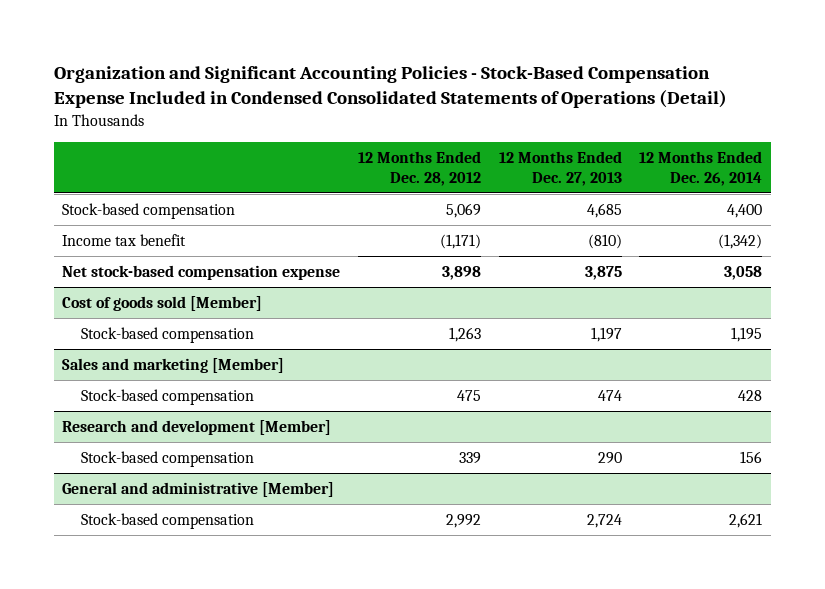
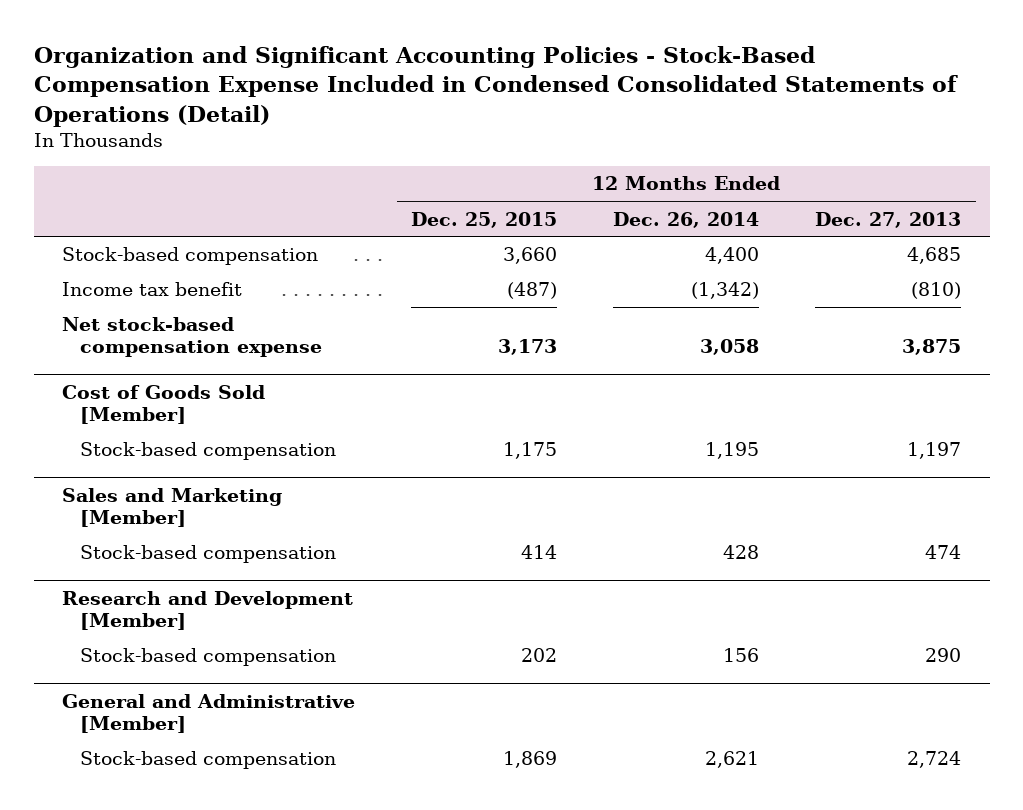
- | 12 Months Ended Dec. 28, 2012 | 12 Months Ended Dec. 27, 2013 | 12 Months Ended Dec. 26, 2014
+ | 12 Months Ended Dec. 25, 2015 | 12 Months Ended Dec. 26, 2014 | 12 Months Ended Dec. 27, 2013
- Cost of goods sold [Member]
+ Cost of Goods Sold [Member]
- Sales and marketing [Member]
+ Sales and Marketing [Member]
- Research and development [Member]
+ Research and Development [Member]
- General and administrative [Member]
+ General and Administrative [Member]

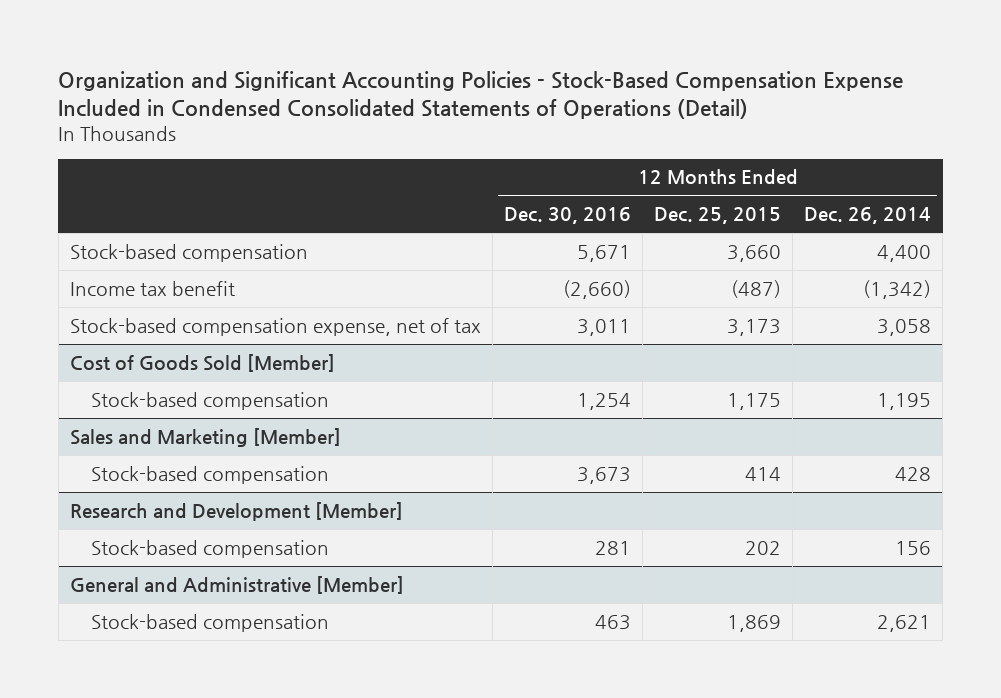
- | 12 Months Ended Dec. 25, 2015 | 12 Months Ended Dec. 26, 2014 | 12 Months Ended Dec. 27, 2013
+ | 12 Months Ended Dec. 30, 2016 | 12 Months Ended Dec. 25, 2015 | 12 Months Ended Dec. 26, 2014
- Net stock-based compensation expense | 3,173 | 3,058 | 3,875
+ Stock-based compensation expense, net of tax | 3,011 | 3,173 | 3,058

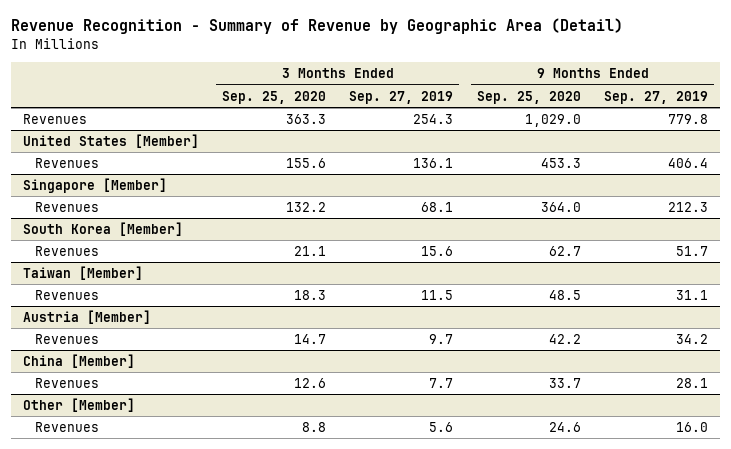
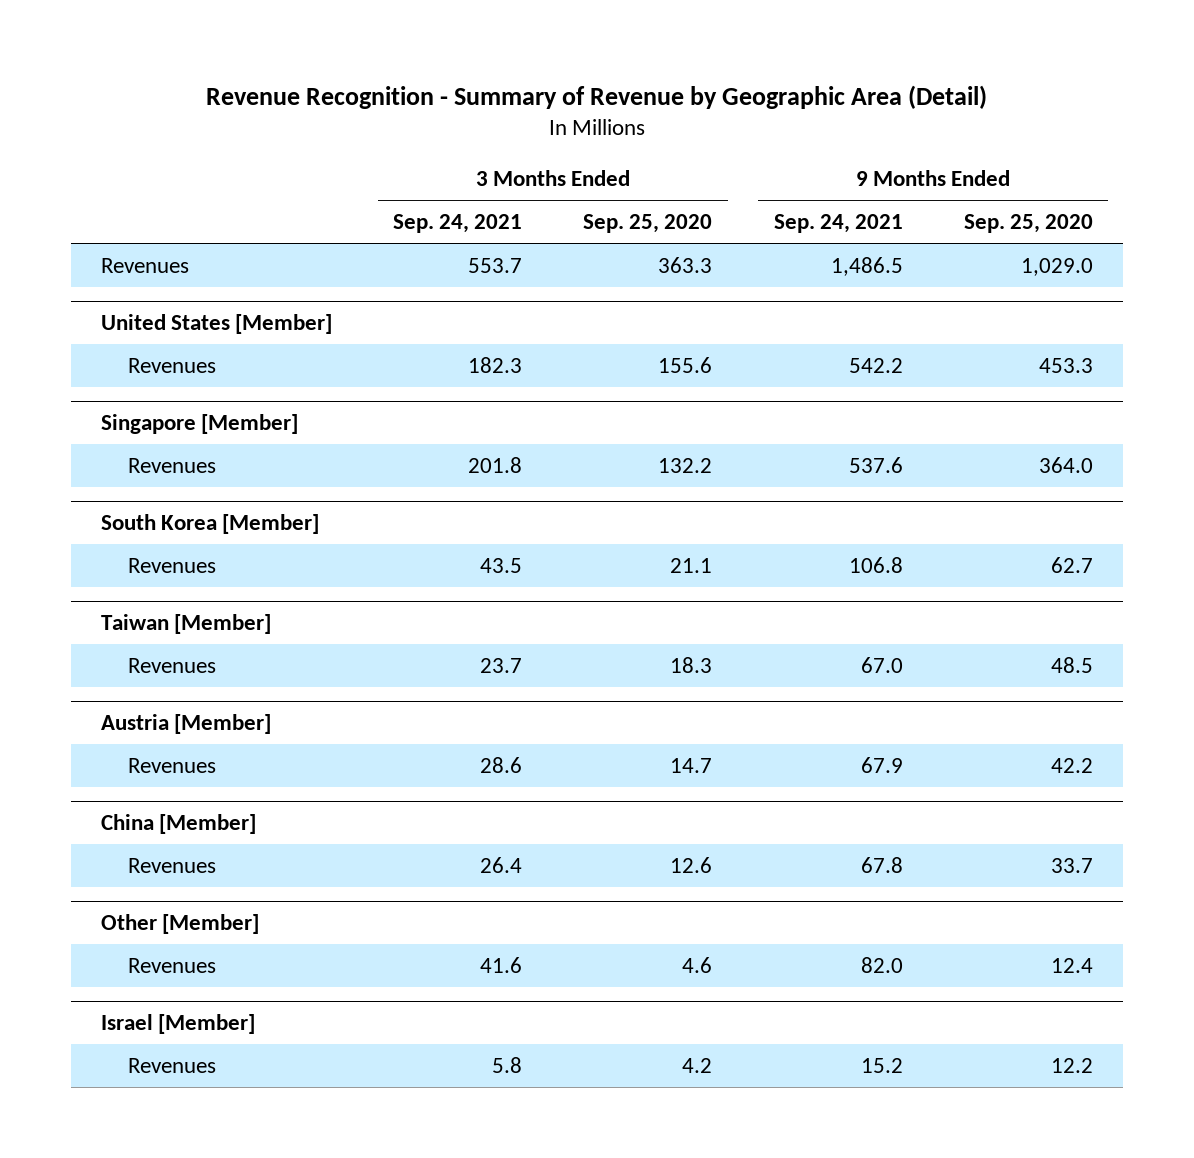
- | 3 Months Ended Sep. 25, 2020 | 3 Months Ended Sep. 27, 2019 | 9 Months Ended Sep. 25, 2020 | 9 Months Ended Sep. 27, 2019
+ | 3 Months Ended Sep. 24, 2021 | 3 Months Ended Sep. 25, 2020 | 9 Months Ended Sep. 24, 2021 | 9 Months Ended Sep. 25, 2020
@ Other [Member]
- Revenues | 8.8 | 5.6 | 24.6 | 16.0
+ Revenues | 41.6 | 4.6 | 82.0 | 12.4
+ Israel [Member]
+ Revenues | 5.8 | 4.2 | 15.2 | 12.2

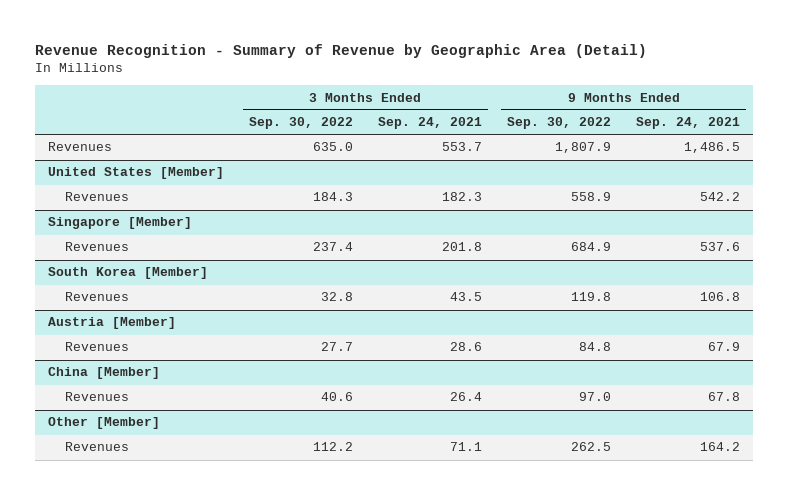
- | 3 Months Ended Sep. 24, 2021 | 3 Months Ended Sep. 25, 2020 | 9 Months Ended Sep. 24, 2021 | 9 Months Ended Sep. 25, 2020
+ | 3 Months Ended Sep. 30, 2022 | 3 Months Ended Sep. 24, 2021 | 9 Months Ended Sep. 30, 2022 | 9 Months Ended Sep. 24, 2021
- Taiwan [Member]
- Revenues | 23.7 | 18.3 | 67.0 | 48.5
@ Other [Member]
- Revenues | 41.6 | 4.6 | 82.0 | 12.4
- Israel [Member]
- Revenues | 5.8 | 4.2 | 15.2 | 12.2
@ Other [Member]
+ Revenues | 112.2 | 71.1 | 262.5 | 164.2

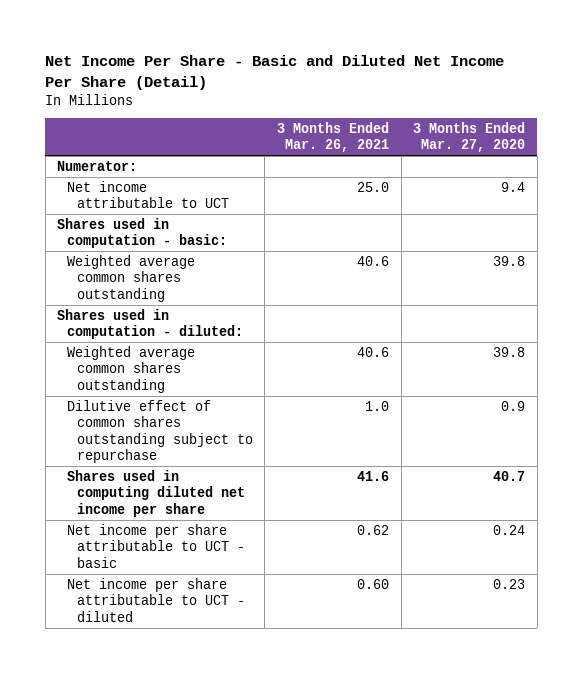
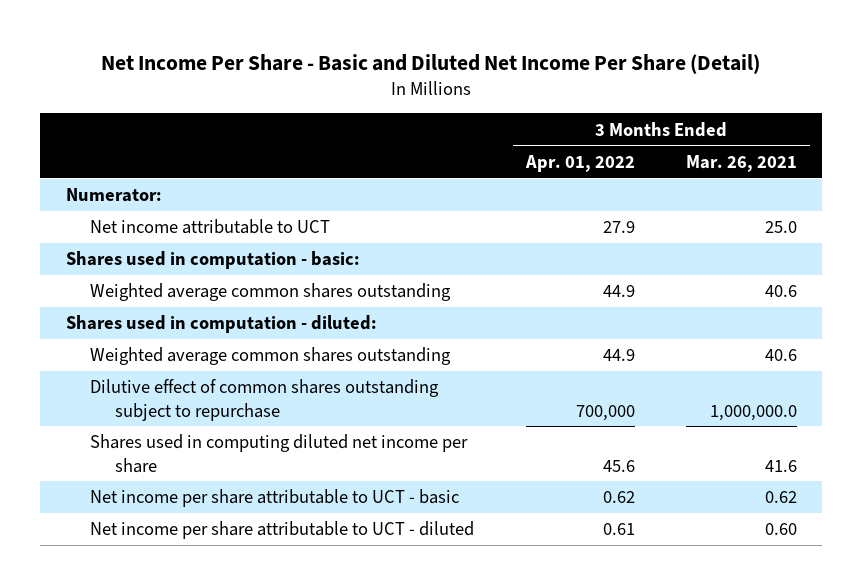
- | 3 Months Ended Mar. 26, 2021 | 3 Months Ended Mar. 27, 2020
+ | 3 Months Ended Apr. 01, 2022 | 3 Months Ended Mar. 26, 2021
- Dilutive effect of common shares outstanding subject to repurchase | 1.0 | 0.9
+ Dilutive effect of common shares outstanding subject to repurchase | 700,000 | 1,000,000.0

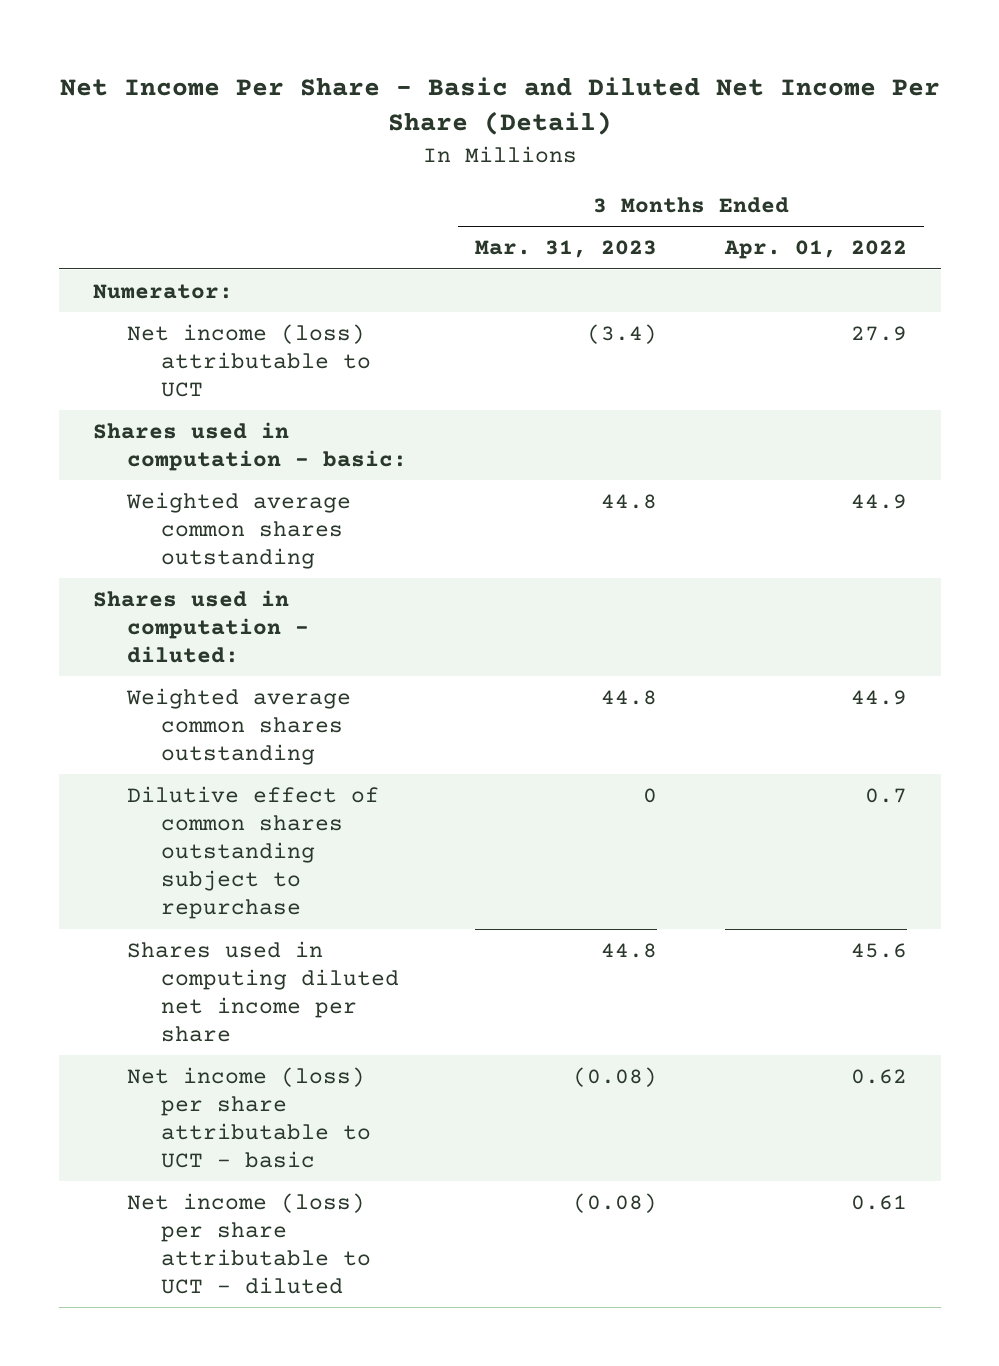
- | 3 Months Ended Apr. 01, 2022 | 3 Months Ended Mar. 26, 2021
+ | 3 Months Ended Mar. 31, 2023 | 3 Months Ended Apr. 01, 2022
- Net income attributable to UCT | 27.9 | 25.0
+ Net income (loss) attributable to UCT | (3.4) | 27.9
- Dilutive effect of common shares outstanding subject to repurchase | 700,000 | 1,000,000.0
+ Dilutive effect of common shares outstanding subject to repurchase | 0 | 0.7
- Net income per share attributable to UCT - basic | 0.62 | 0.62
- Net income per share attributable to UCT - diluted | 0.61 | 0.60
+ Net income (loss) per share attributable to UCT - basic | (0.08) | 0.62
+ Net income (loss) per share attributable to UCT - diluted | (0.08) | 0.61

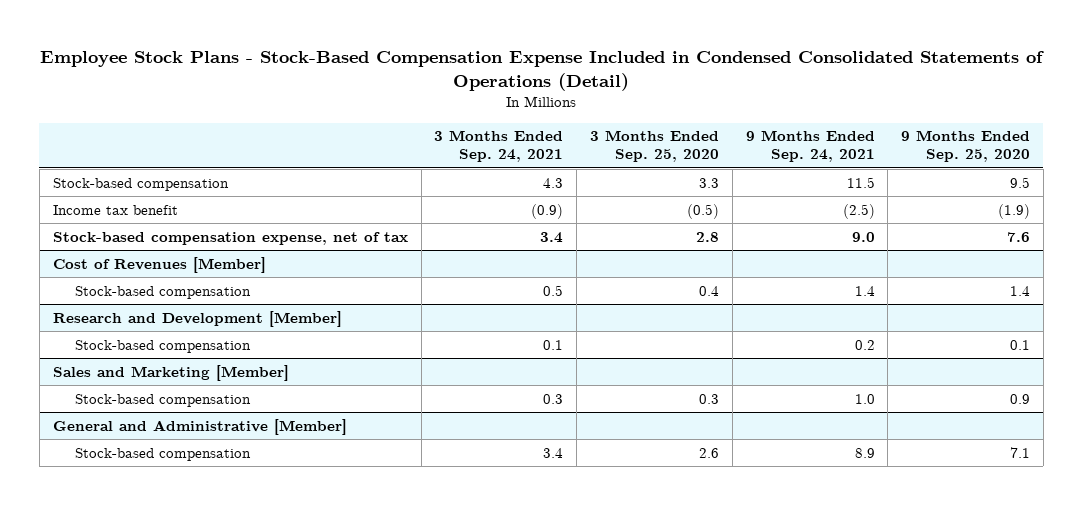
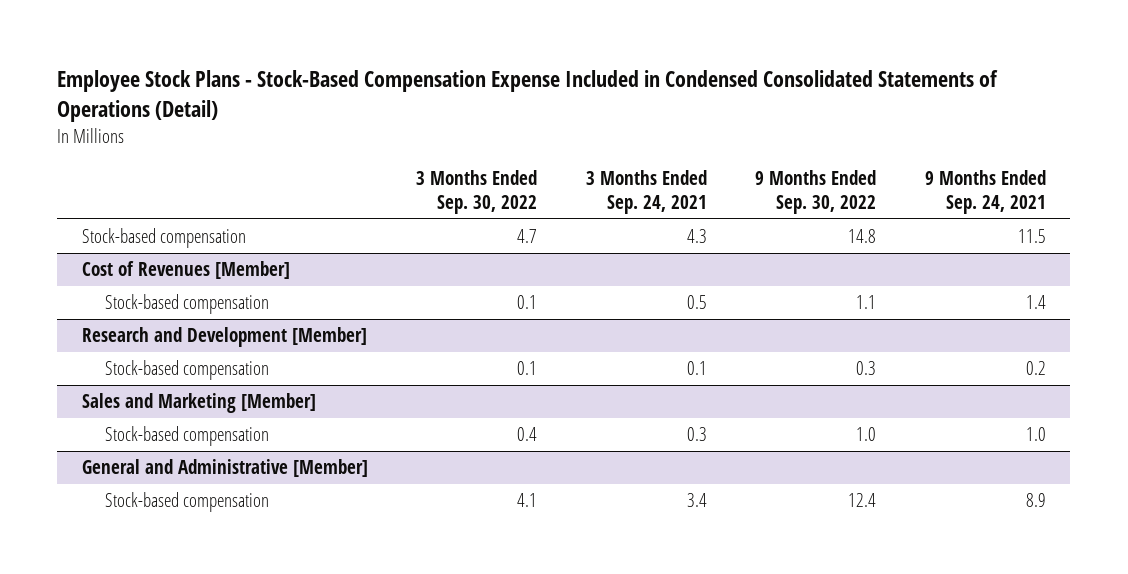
- | 3 Months Ended Sep. 24, 2021 | 3 Months Ended Sep. 25, 2020 | 9 Months Ended Sep. 24, 2021 | 9 Months Ended Sep. 25, 2020
+ | 3 Months Ended Sep. 30, 2022 | 3 Months Ended Sep. 24, 2021 | 9 Months Ended Sep. 30, 2022 | 9 Months Ended Sep. 24, 2021
- Income tax benefit | (0.9) | (0.5) | (2.5) | (1.9)
- Stock-based compensation expense, net of tax | 3.4 | 2.8 | 9.0 | 7.6

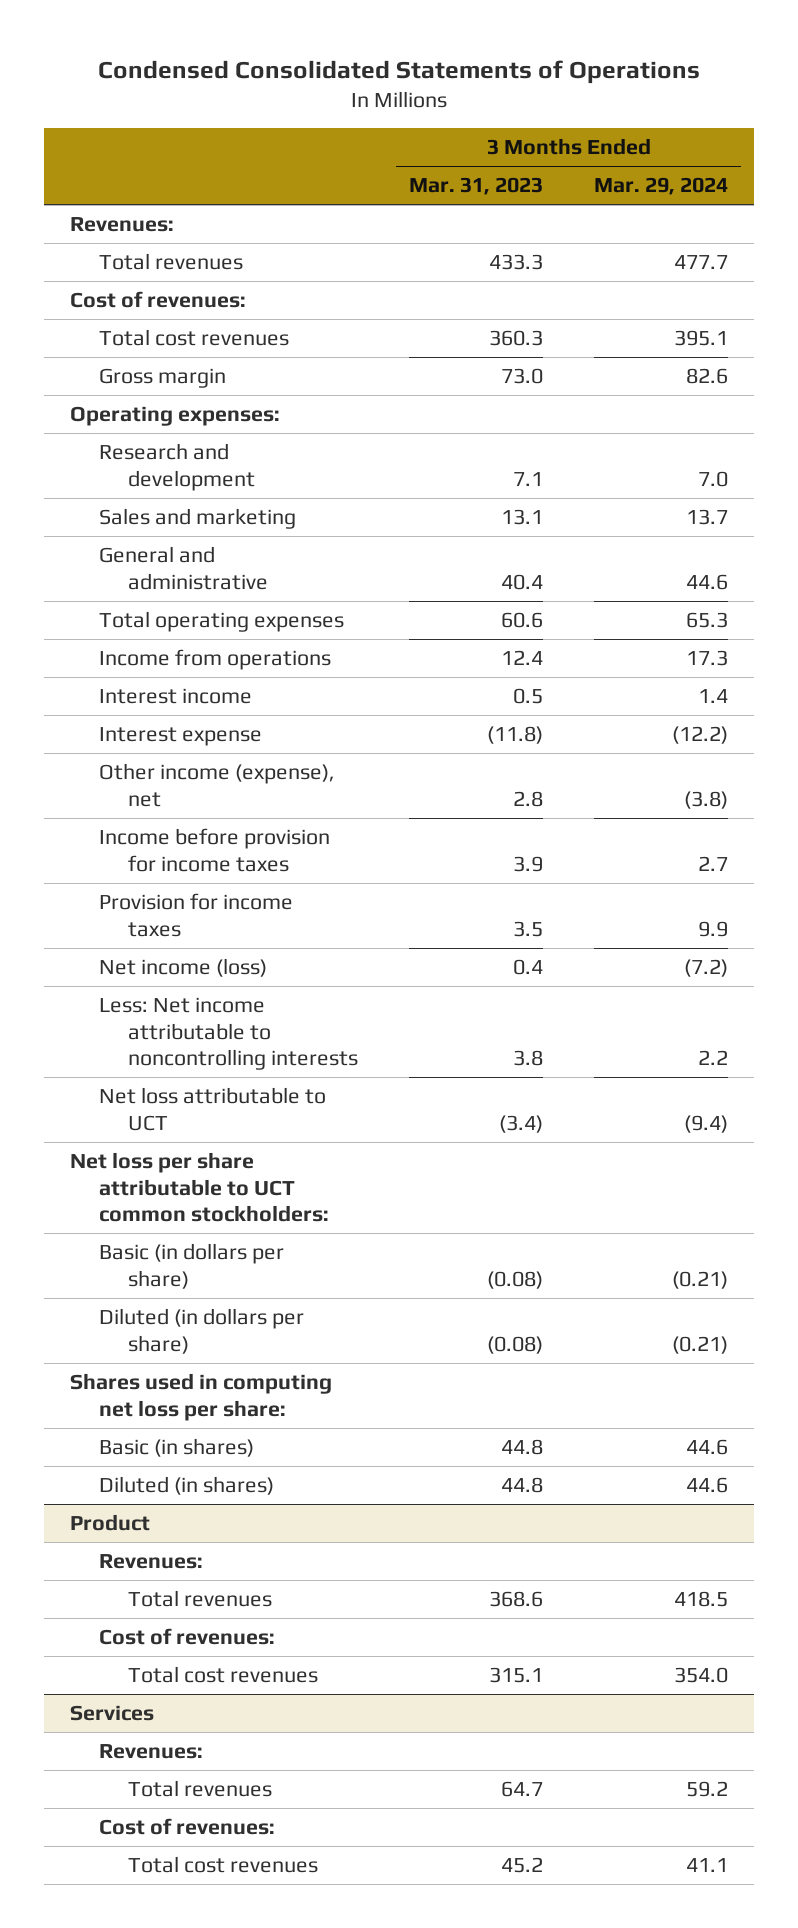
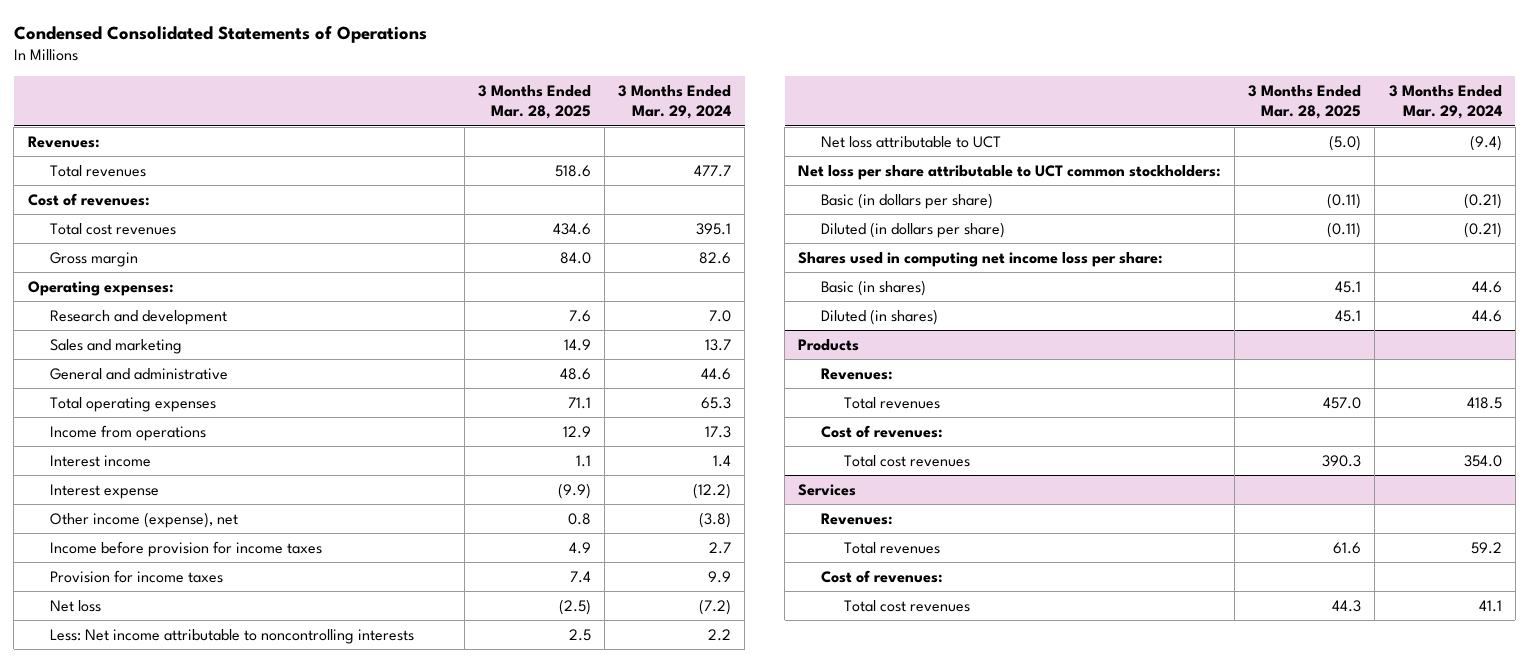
- | 3 Months Ended Mar. 31, 2023 | 3 Months Ended Mar. 29, 2024
+ | 3 Months Ended Mar. 28, 2025 | 3 Months Ended Mar. 29, 2024
- Net income (loss) | 0.4 | (7.2)
+ Net loss | (2.5) | (7.2)
- Shares used in computing net loss per share:
+ Shares used in computing net income loss per share:
- Product
+ Products

